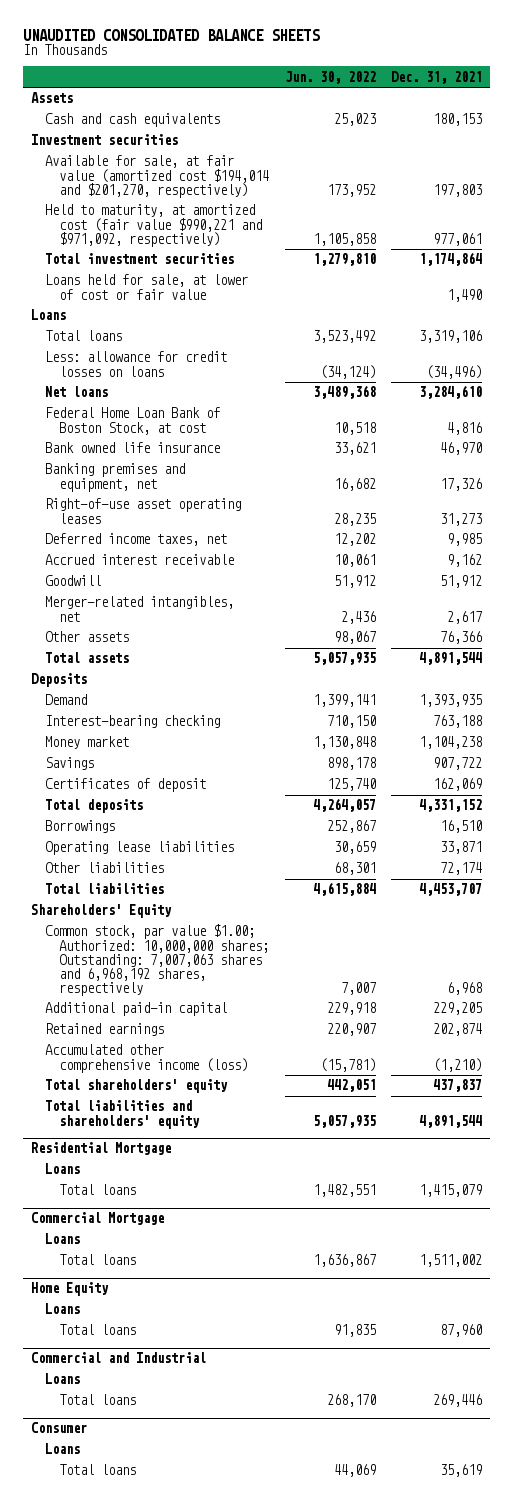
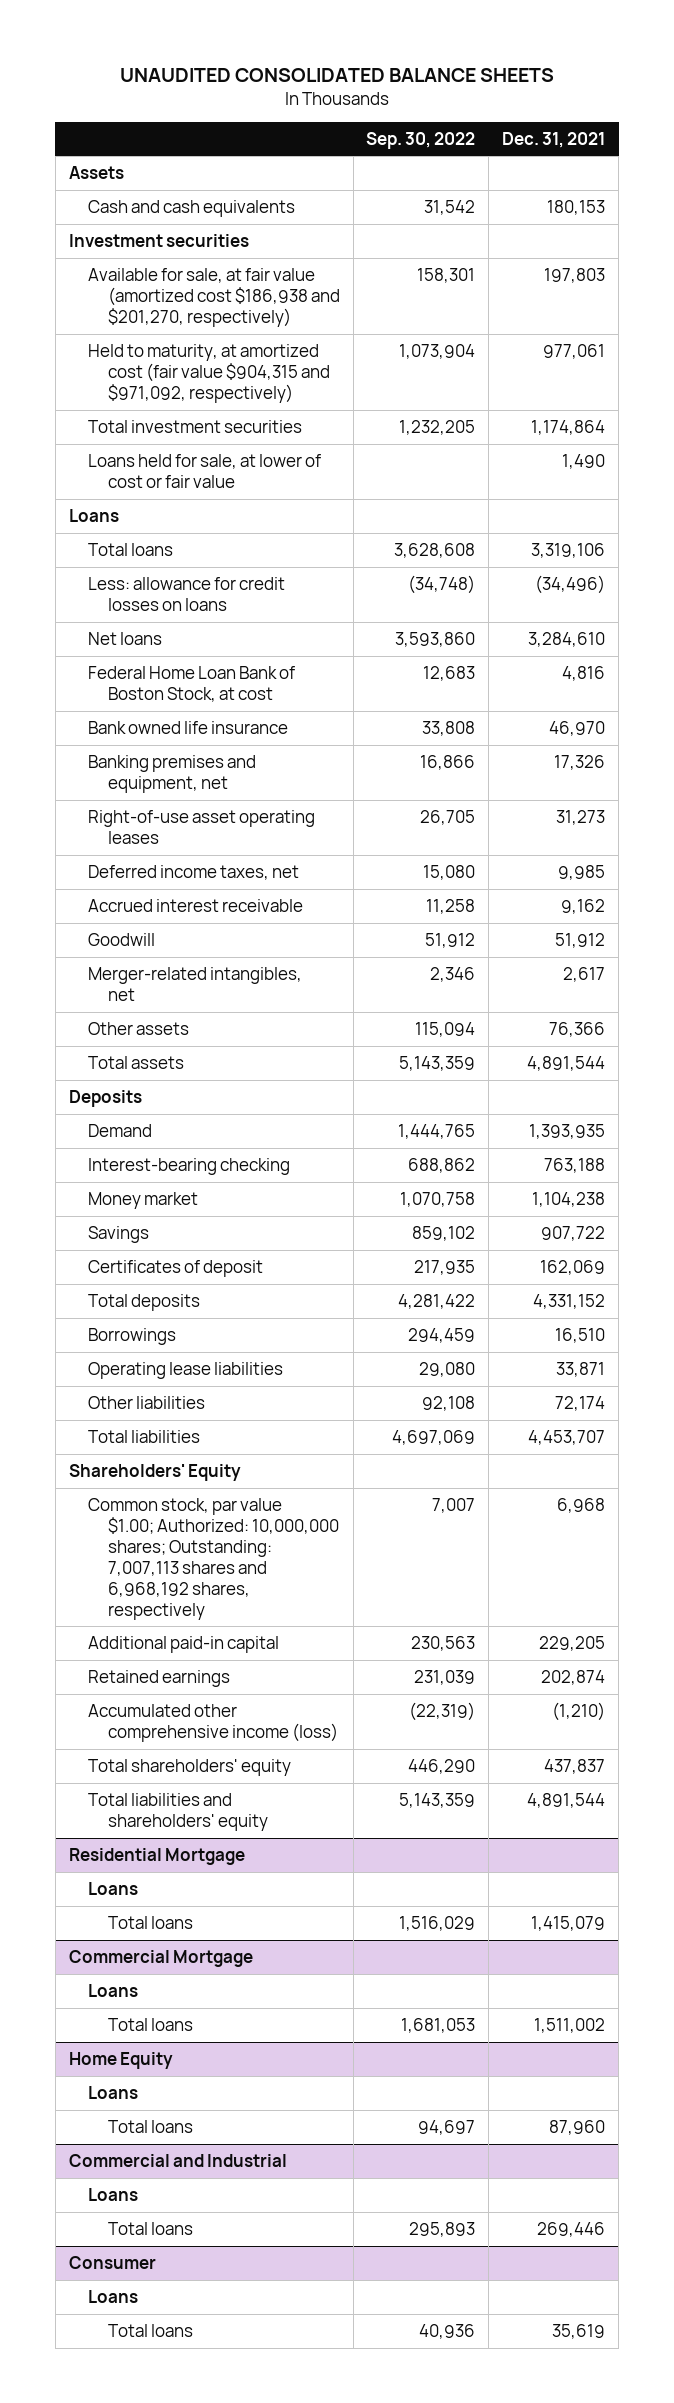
- | Jun. 30, 2022 | Dec. 31, 2021
+ | Sep. 30, 2022 | Dec. 31, 2021
- Available for sale, at fair value (amortized cost $194,014 and $201,270, respectively) | 173,952 | 197,803
- Held to maturity, at amortized cost (fair value $990,221 and $971,092, respectively) | 1,105,858 | 977,061
+ Available for sale, at fair value (amortized cost $186,938 and $201,270, respectively) | 158,301 | 197,803
+ Held to maturity, at amortized cost (fair value $904,315 and $971,092, respectively) | 1,073,904 | 977,061
- Common stock, par value $1.00; Authorized: 10,000,000 shares; Outstanding: 7,007,063 shares and 6,968,192 shares, respectively | 7,007 | 6,968
+ Common stock, par value $1.00; Authorized: 10,000,000 shares; Outstanding: 7,007,113 shares and 6,968,192 shares, respectively | 7,007 | 6,968

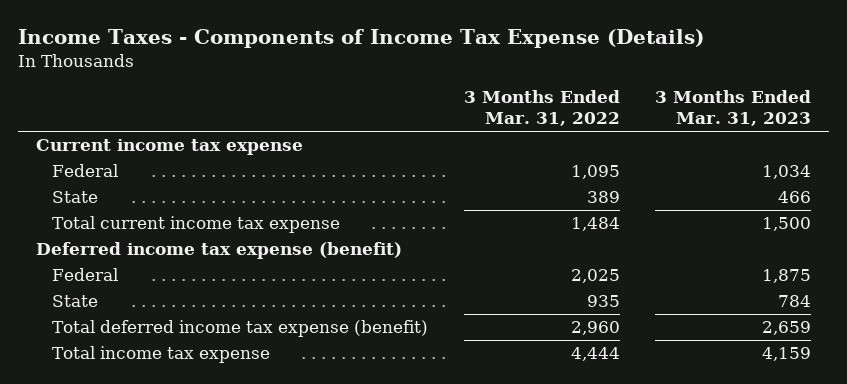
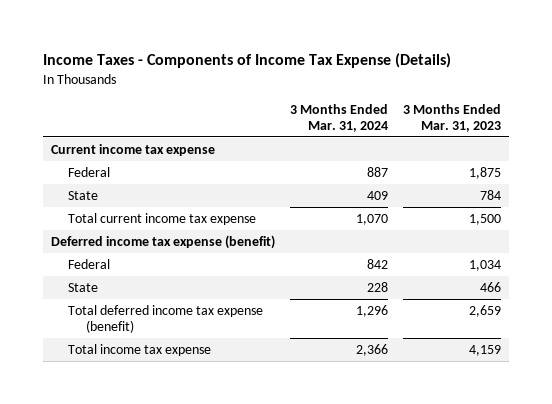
- | 3 Months Ended Mar. 31, 2022 | 3 Months Ended Mar. 31, 2023
+ | 3 Months Ended Mar. 31, 2024 | 3 Months Ended Mar. 31, 2023
moved down: Total current income tax expense | 1,070 | 1,500
moved down: Deferred income tax expense (benefit)
moved down: Federal | 842 | 1,034
moved down: State | 228 | 466

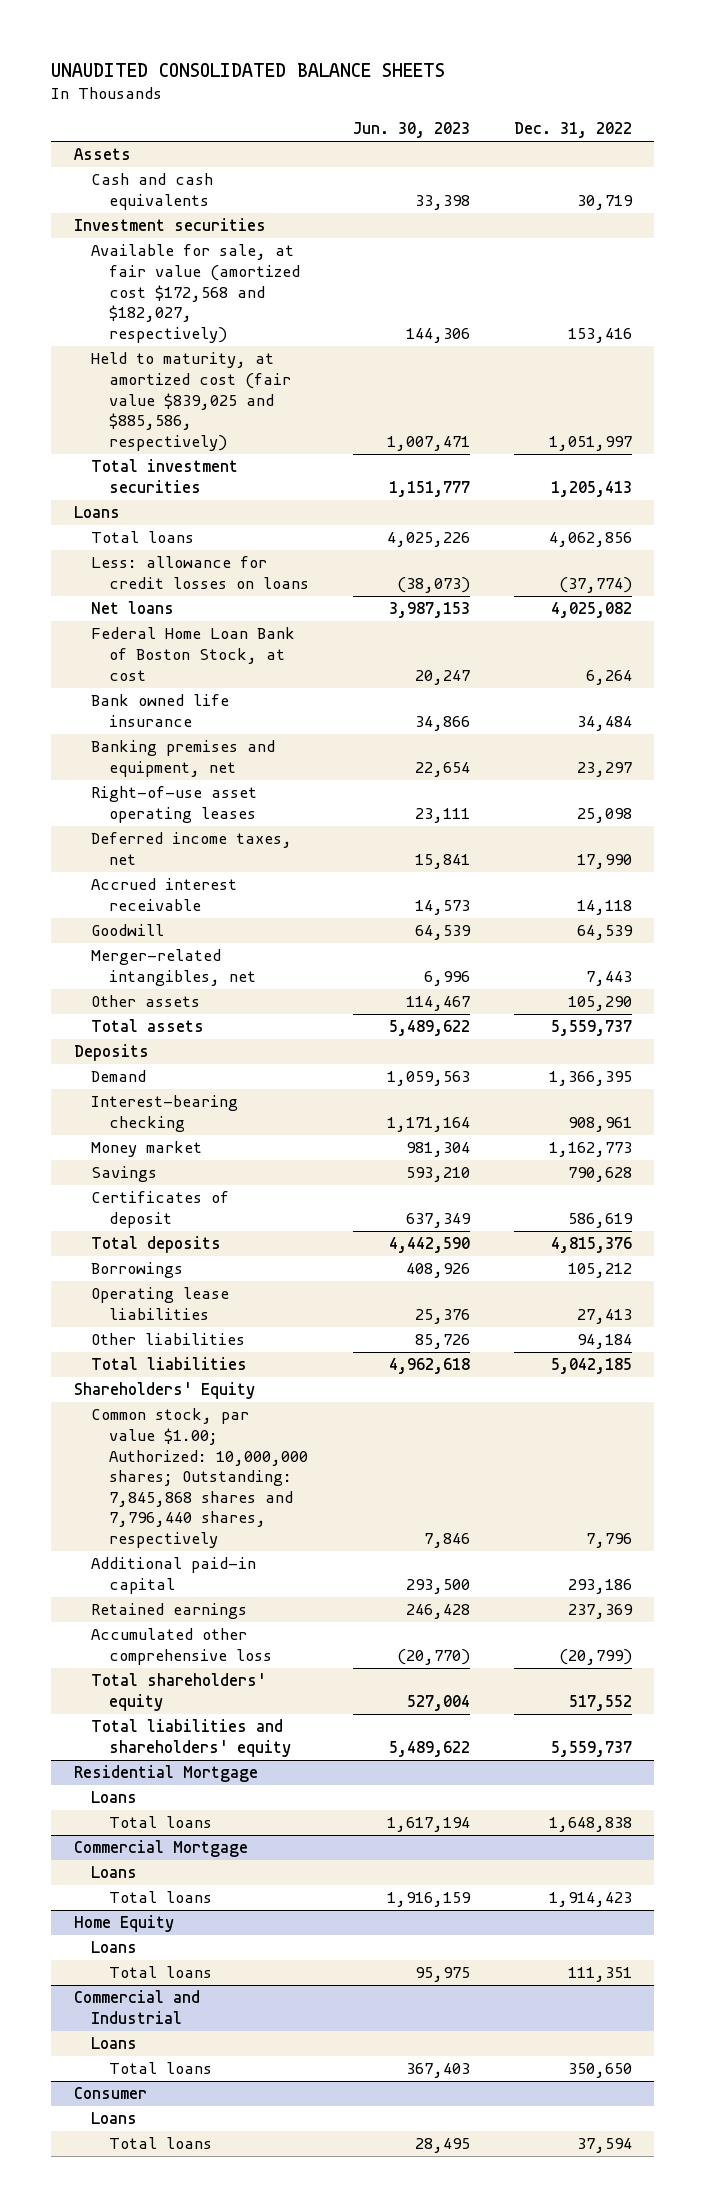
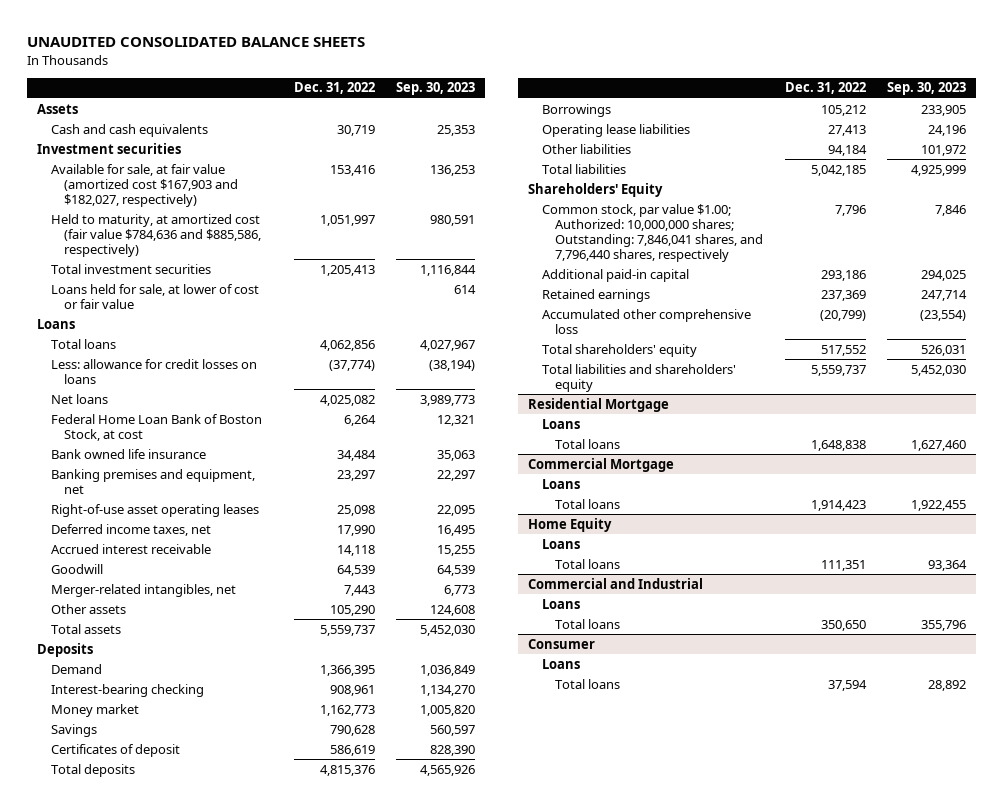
- | Jun. 30, 2023 | Dec. 31, 2022
+ | Dec. 31, 2022 | Sep. 30, 2023
- Available for sale, at fair value (amortized cost $172,568 and $182,027, respectively) | 144,306 | 153,416
- Held to maturity, at amortized cost (fair value $839,025 and $885,586, respectively) | 1,007,471 | 1,051,997
+ Available for sale, at fair value (amortized cost $167,903 and $182,027, respectively) | 153,416 | 136,253
+ Held to maturity, at amortized cost (fair value $784,636 and $885,586, respectively) | 1,051,997 | 980,591
+ Loans held for sale, at lower of cost or fair value | | 614
- Common stock, par value $1.00; Authorized: 10,000,000 shares; Outstanding: 7,845,868 shares and 7,796,440 shares, respectively | 7,846 | 7,796
+ Common stock, par value $1.00; Authorized: 10,000,000 shares; Outstanding: 7,846,041 shares, and 7,796,440 shares, respectively | 7,796 | 7,846

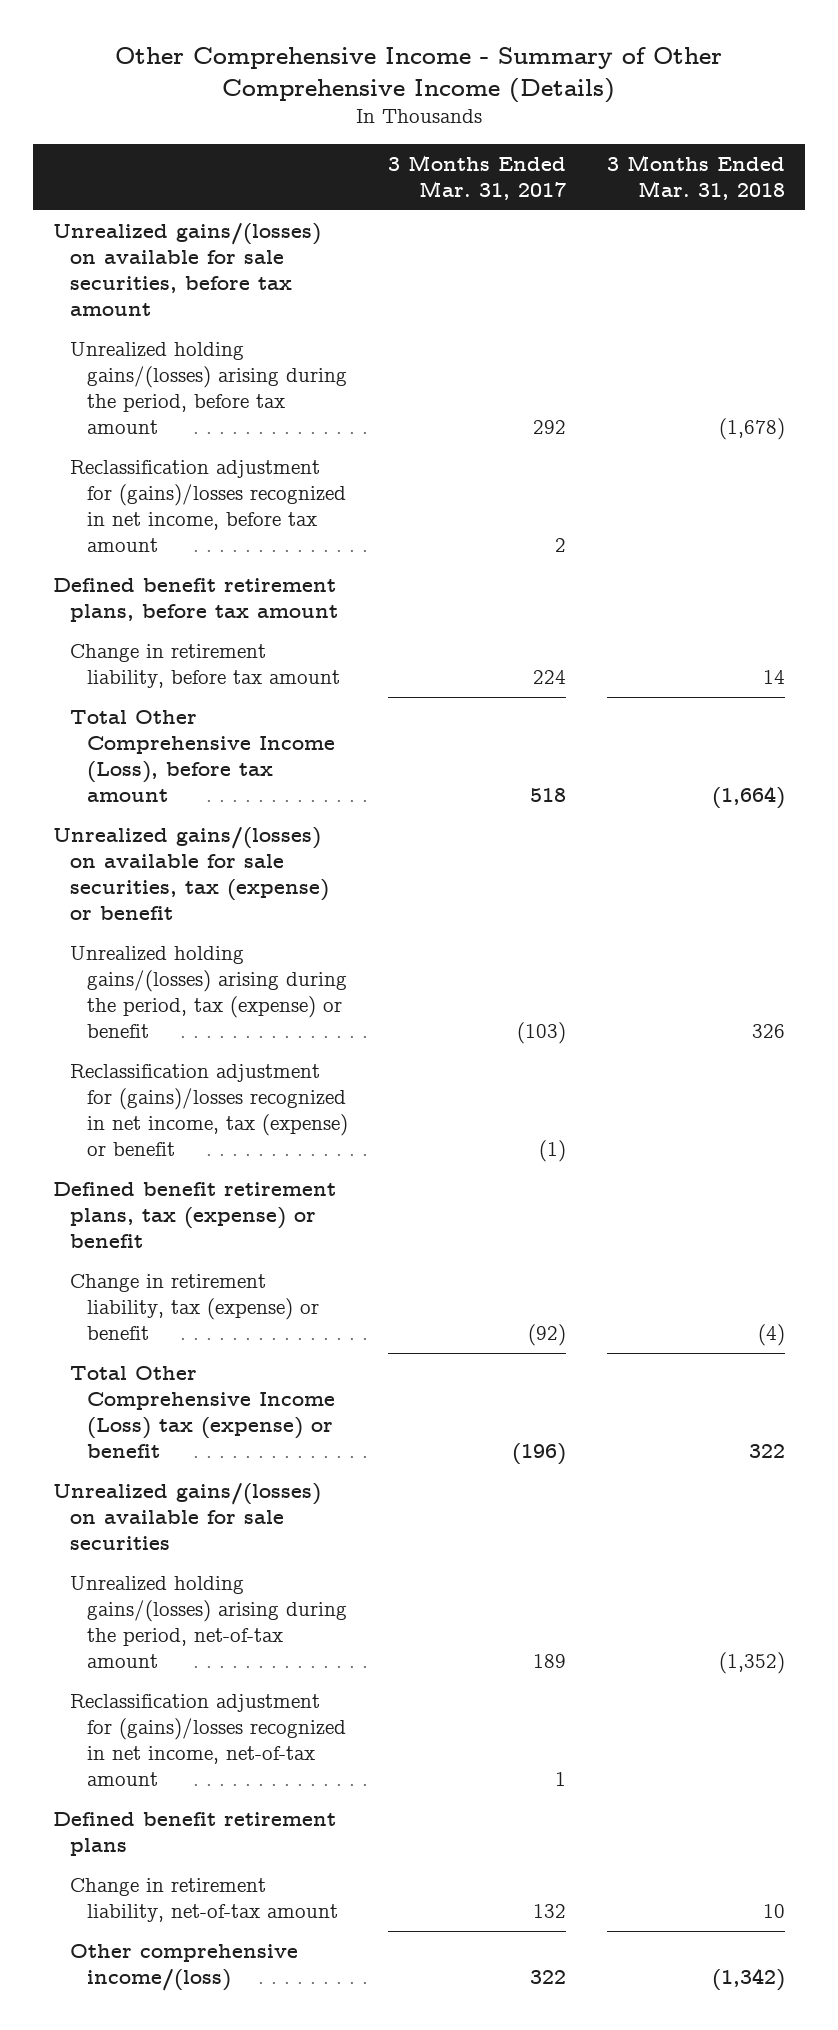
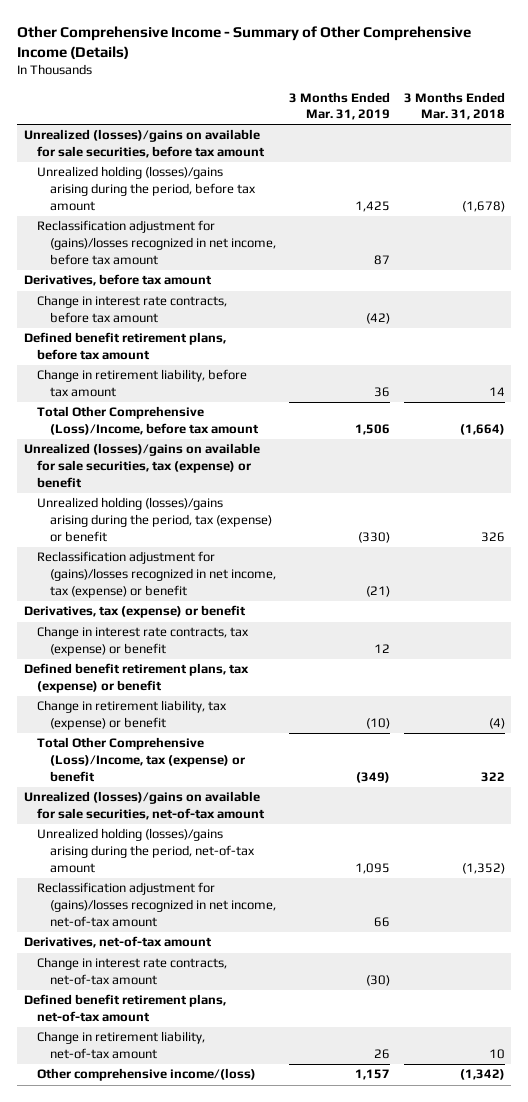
- | 3 Months Ended Mar. 31, 2017 | 3 Months Ended Mar. 31, 2018
+ | 3 Months Ended Mar. 31, 2019 | 3 Months Ended Mar. 31, 2018
- Unrealized gains/(losses) on available for sale securities, before tax amount
- Unrealized holding gains/(losses) arising during the period, before tax amount | 292 | (1,678)
+ Unrealized (losses)/gains on available for sale securities, before tax amount
+ Unrealized holding (losses)/gains arising during the period, before tax amount | 1,425 | (1,678)
+ Derivatives, before tax amount
+ Change in interest rate contracts, before tax amount | (42) |
- Total Other Comprehensive Income (Loss), before tax amount | 518 | (1,664)
- Unrealized gains/(losses) on available for sale securities, tax (expense) or benefit
- Unrealized holding gains/(losses) arising during the period, tax (expense) or benefit | (103) | 326
+ Total Other Comprehensive (Loss)/Income, before tax amount | 1,506 | (1,664)
+ Unrealized (losses)/gains on available for sale securities, tax (expense) or benefit
+ Unrealized holding (losses)/gains arising during the period, tax (expense) or benefit | (330) | 326
+ Derivatives, tax (expense) or benefit
+ Change in interest rate contracts, tax (expense) or benefit | 12 |
- Total Other Comprehensive Income (Loss) tax (expense) or benefit | (196) | 322
- Unrealized gains/(losses) on available for sale securities
- Unrealized holding gains/(losses) arising during the period, net-of-tax amount | 189 | (1,352)
+ Total Other Comprehensive (Loss)/Income, tax (expense) or benefit | (349) | 322
+ Unrealized (losses)/gains on available for sale securities, net-of-tax amount
+ Unrealized holding (losses)/gains arising during the period, net-of-tax amount | 1,095 | (1,352)
- Defined benefit retirement plans
+ Derivatives, net-of-tax amount
+ Change in interest rate contracts, net-of-tax amount | (30) |
+ Defined benefit retirement plans, net-of-tax amount

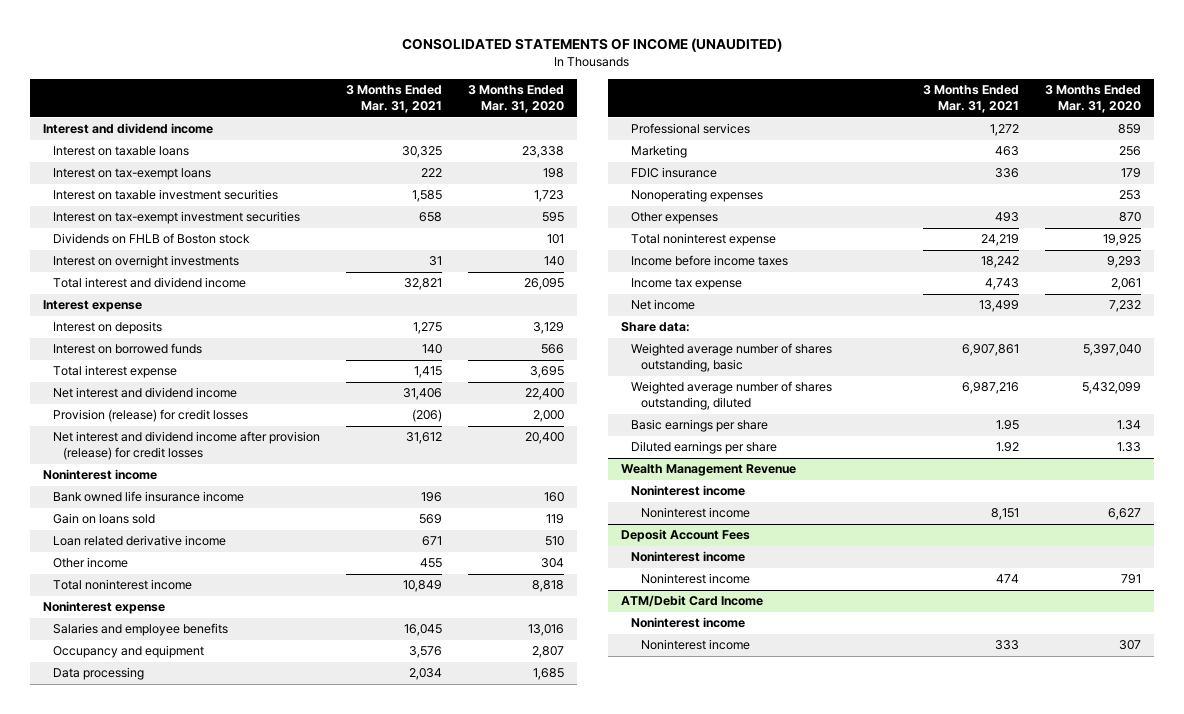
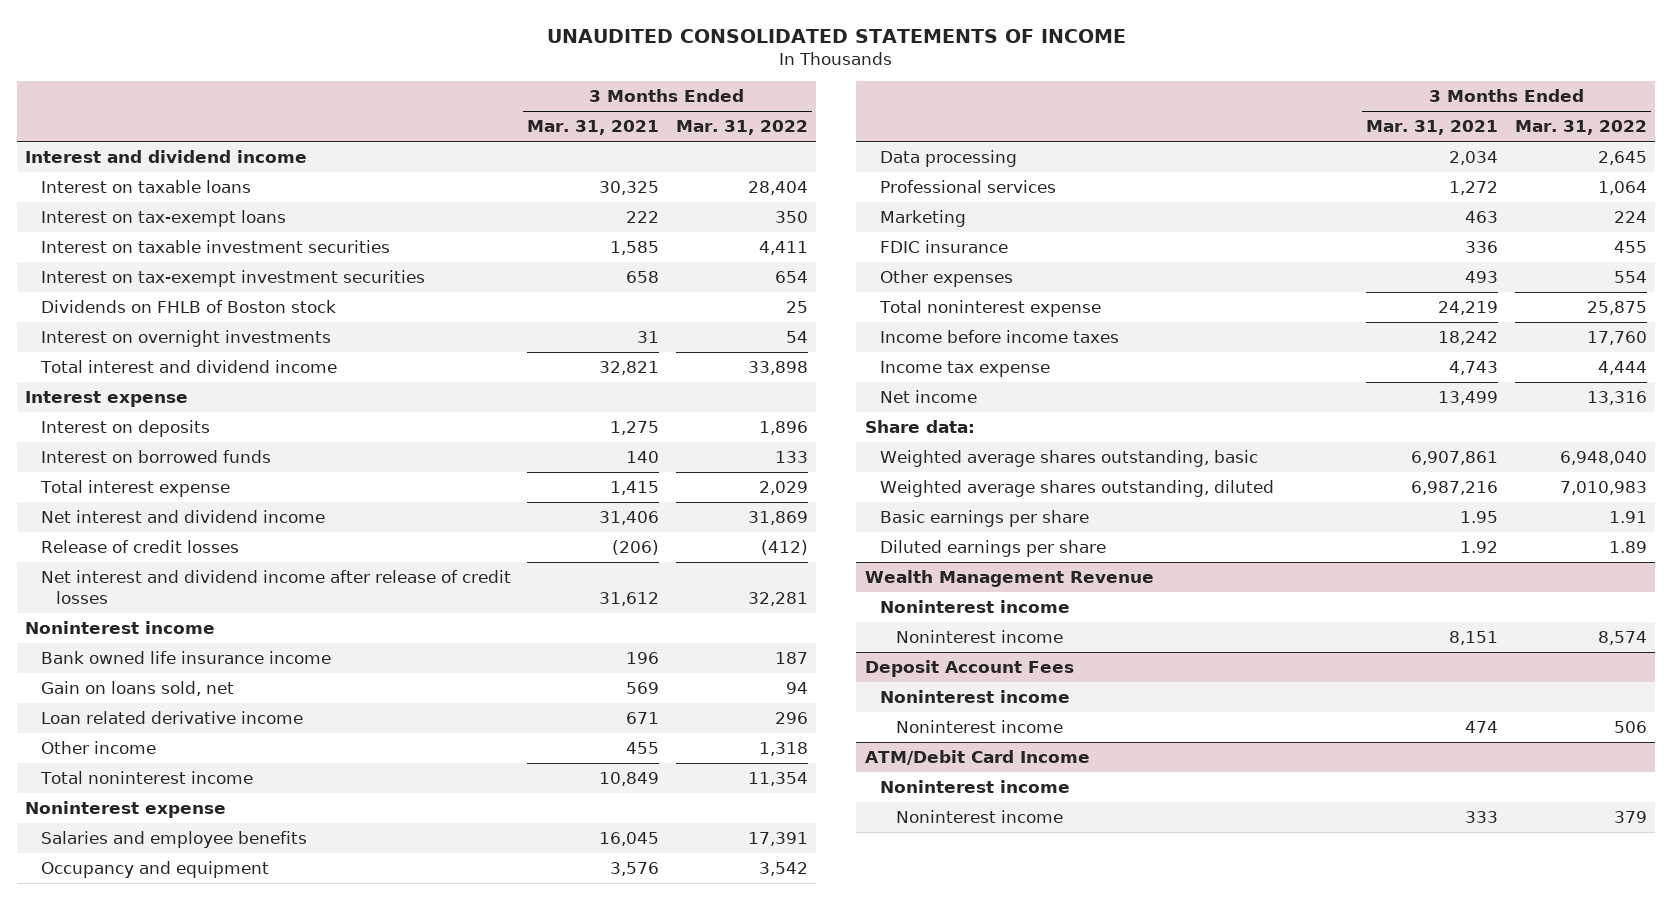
- CONSOLIDATED STATEMENTS OF INCOME (UNAUDITED)
+ UNAUDITED CONSOLIDATED STATEMENTS OF INCOME
- | 3 Months Ended Mar. 31, 2021 | 3 Months Ended Mar. 31, 2020
+ | 3 Months Ended Mar. 31, 2021 | 3 Months Ended Mar. 31, 2022
- Provision (release) for credit losses | (206) | 2,000
- Net interest and dividend income after provision (release) for credit losses | 31,612 | 20,400
+ Release of credit losses | (206) | (412)
+ Net interest and dividend income after release of credit losses | 31,612 | 32,281
- Gain on loans sold | 569 | 119
+ Gain on loans sold, net | 569 | 94
- Nonoperating expenses | | 253
- Weighted average number of shares outstanding, basic | 6,907,861 | 5,397,040
- Weighted average number of shares outstanding, diluted | 6,987,216 | 5,432,099
+ Weighted average shares outstanding, basic | 6,907,861 | 6,948,040
+ Weighted average shares outstanding, diluted | 6,987,216 | 7,010,983

